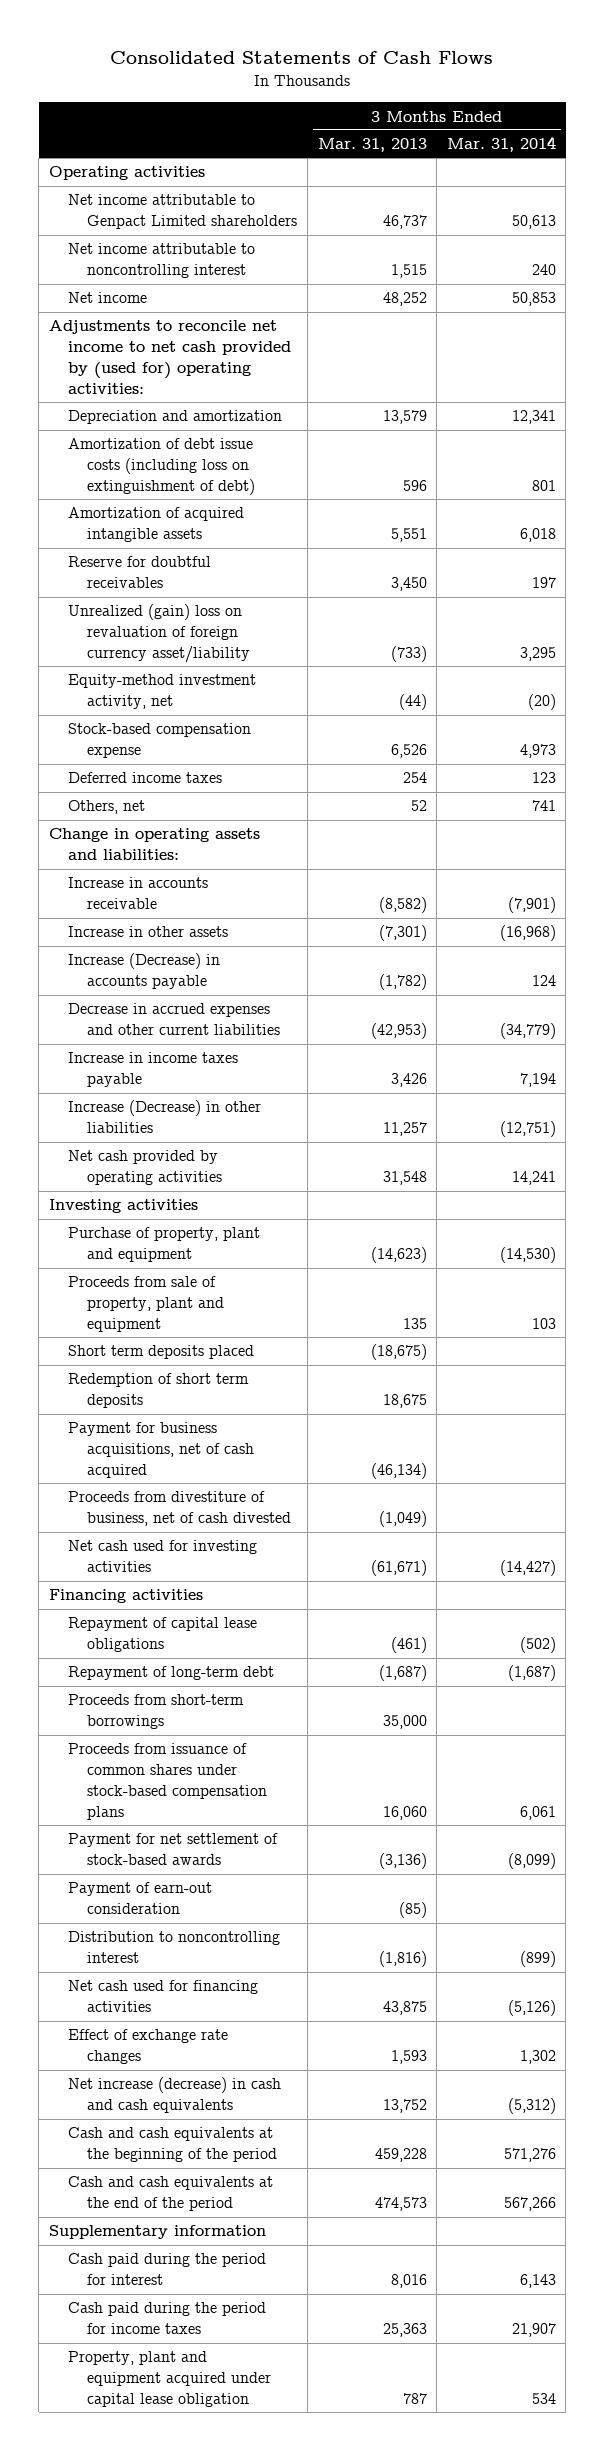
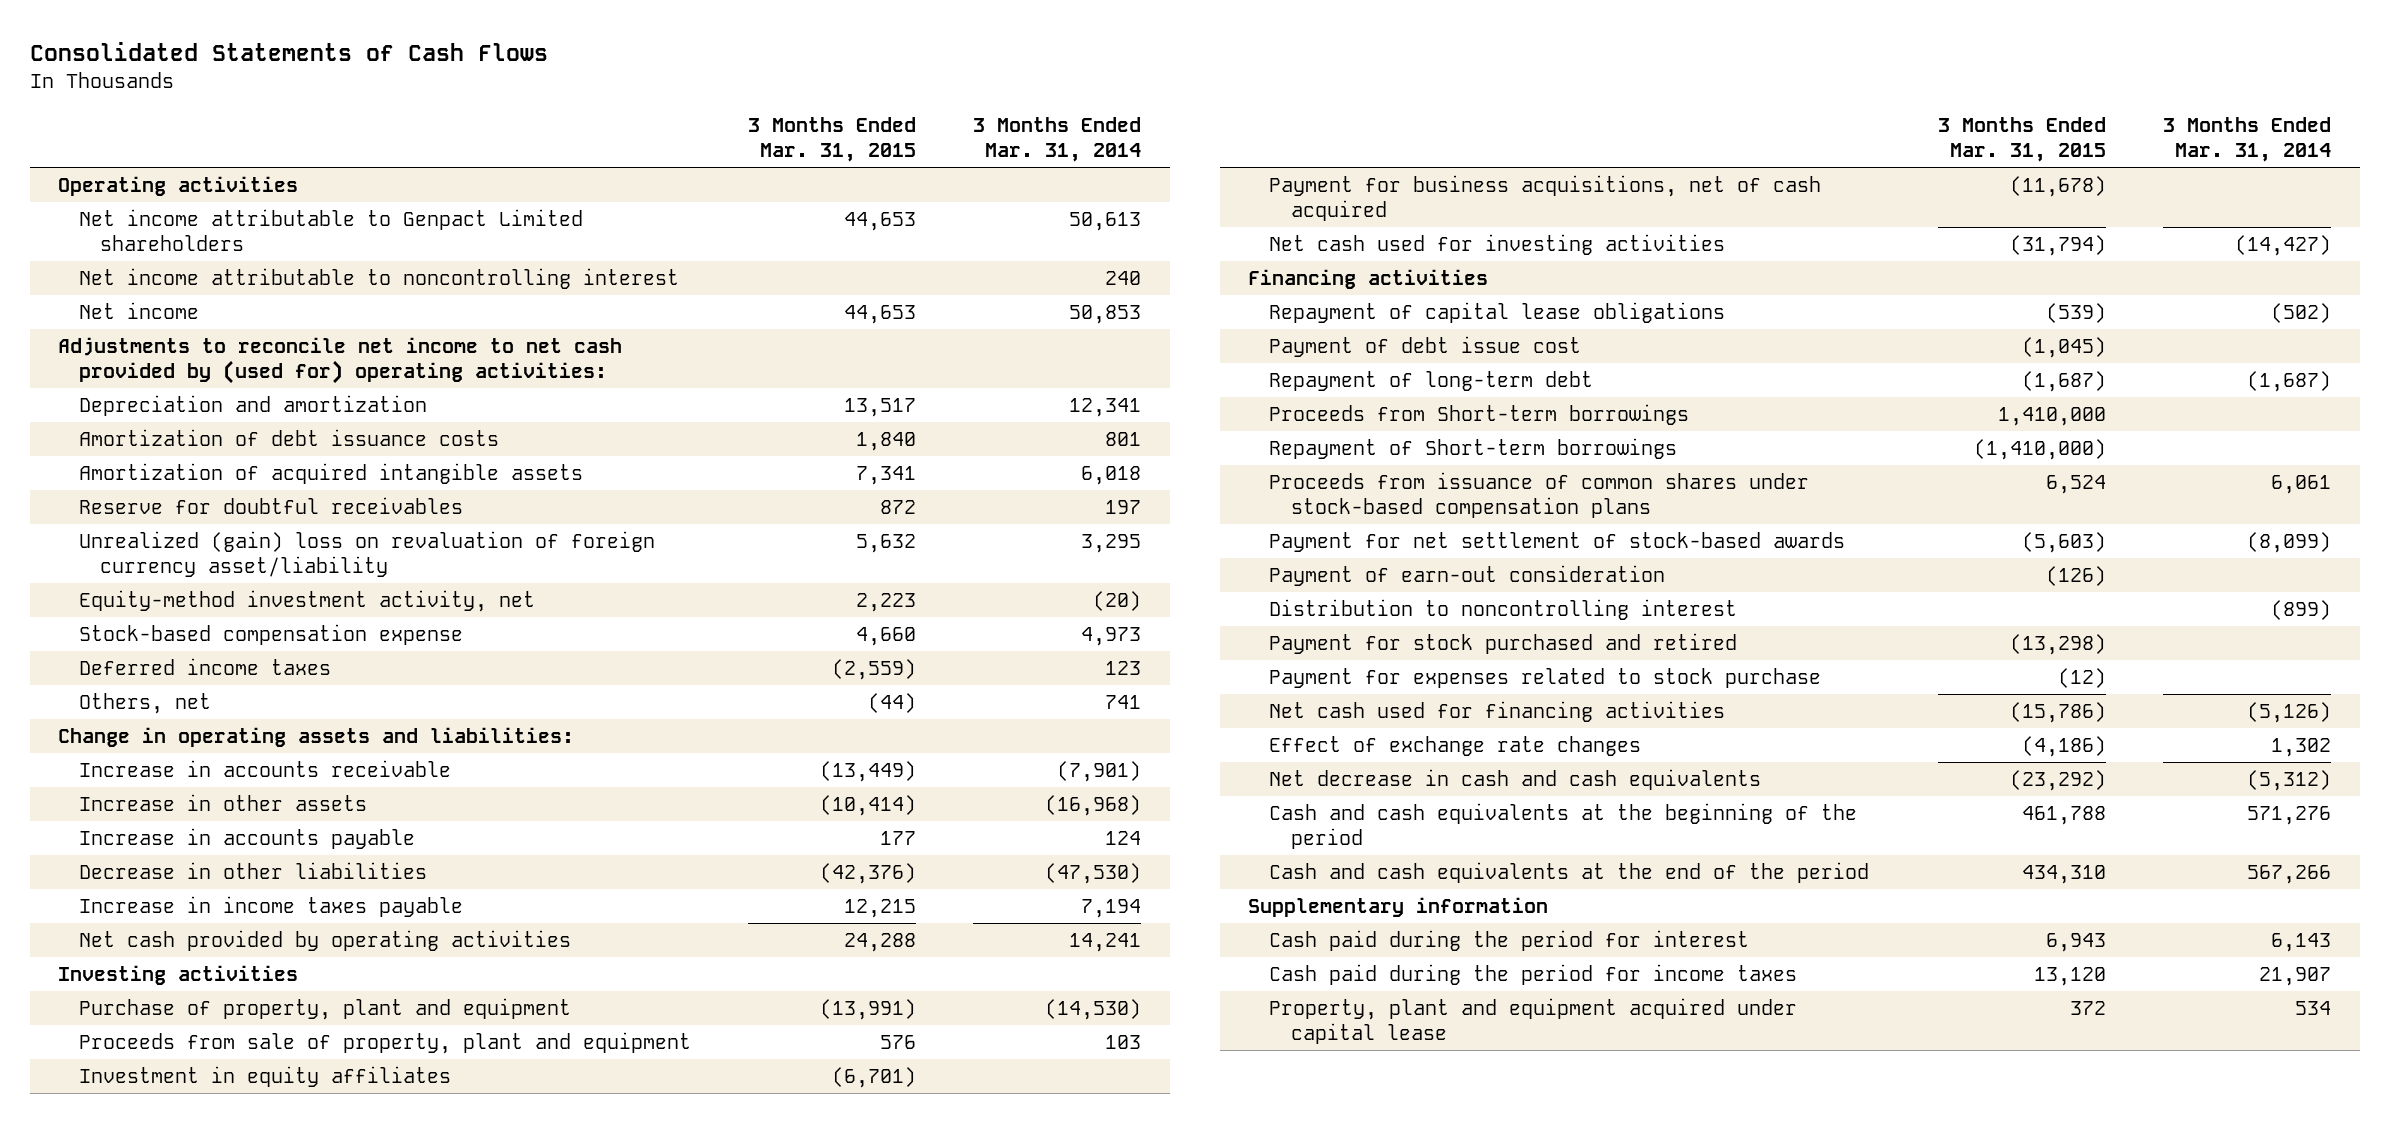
- | 3 Months Ended Mar. 31, 2013 | 3 Months Ended Mar. 31, 2014
+ | 3 Months Ended Mar. 31, 2015 | 3 Months Ended Mar. 31, 2014
- Amortization of debt issue costs (including loss on extinguishment of debt) | 596 | 801
+ Amortization of debt issuance costs | 1,840 | 801
- Increase (Decrease) in accounts payable | (1,782) | 124
- Decrease in accrued expenses and other current liabilities | (42,953) | (34,779)
+ Increase in accounts payable | 177 | 124
+ Decrease in other liabilities | (42,376) | (47,530)
- Increase (Decrease) in other liabilities | 11,257 | (12,751)
- Short term deposits placed | (18,675) |
- Redemption of short term deposits | 18,675 |
+ Investment in equity affiliates | (6,701) |
- Proceeds from divestiture of business, net of cash divested | (1,049) |
+ Payment of debt issue cost | (1,045) |
- Proceeds from short-term borrowings | 35,000 |
+ Proceeds from Short-term borrowings | 1,410,000 |
+ Repayment of Short-term borrowings | (1,410,000) |
+ Payment for stock purchased and retired | (13,298) |
+ Payment for expenses related to stock purchase | (12) |
- Net increase (decrease) in cash and cash equivalents | 13,752 | (5,312)
+ Net decrease in cash and cash equivalents | (23,292) | (5,312)
- Property, plant and equipment acquired under capital lease obligation | 787 | 534
+ Property, plant and equipment acquired under capital lease | 372 | 534

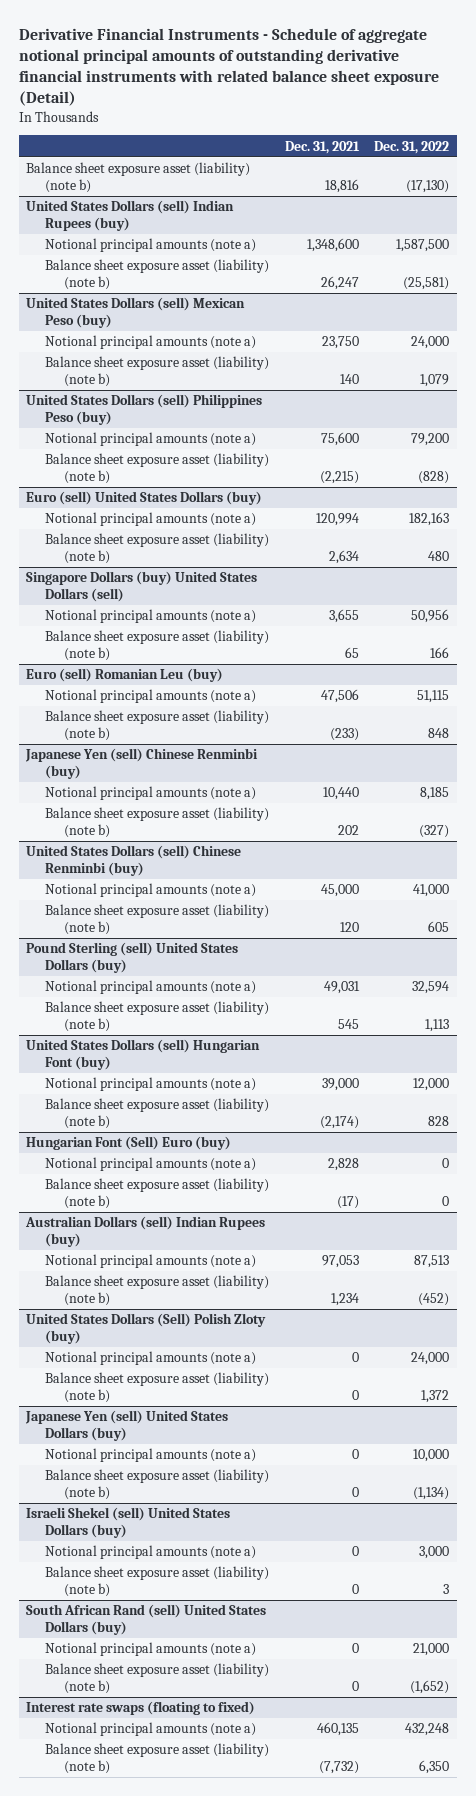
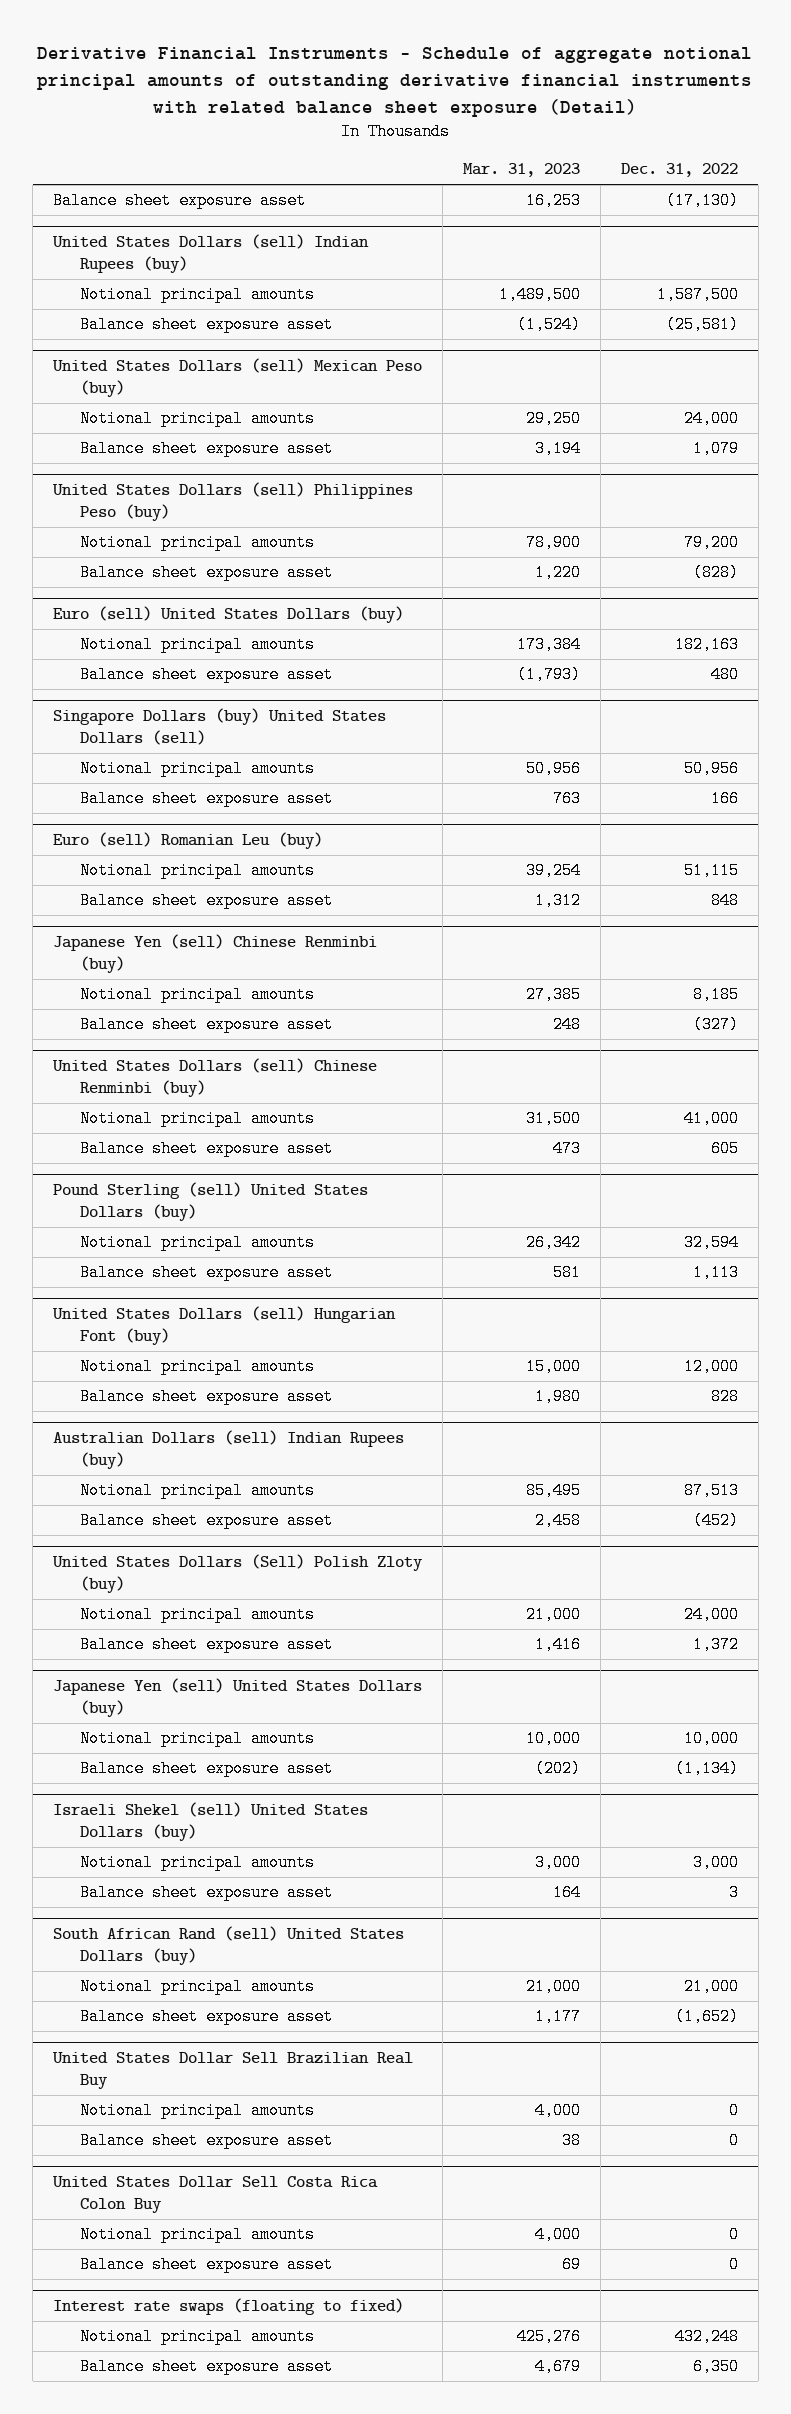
- | Dec. 31, 2021 | Dec. 31, 2022
+ | Mar. 31, 2023 | Dec. 31, 2022
- Balance sheet exposure asset (liability) (note b) | 18,816 | (17,130)
+ Balance sheet exposure asset | 16,253 | (17,130)
@ United States Dollars (sell) Indian Rupees (buy)
- Notional principal amounts (note a) | 1,348,600 | 1,587,500
- Balance sheet exposure asset (liability) (note b) | 26,247 | (25,581)
+ Notional principal amounts | 1,489,500 | 1,587,500
+ Balance sheet exposure asset | (1,524) | (25,581)
@ United States Dollars (sell) Mexican Peso (buy)
- Notional principal amounts (note a) | 23,750 | 24,000
- Balance sheet exposure asset (liability) (note b) | 140 | 1,079
+ Notional principal amounts | 29,250 | 24,000
+ Balance sheet exposure asset | 3,194 | 1,079
@ United States Dollars (sell) Philippines Peso (buy)
- Notional principal amounts (note a) | 75,600 | 79,200
- Balance sheet exposure asset (liability) (note b) | (2,215) | (828)
+ Notional principal amounts | 78,900 | 79,200
+ Balance sheet exposure asset | 1,220 | (828)
@ Euro (sell) United States Dollars (buy)
- Notional principal amounts (note a) | 120,994 | 182,163
- Balance sheet exposure asset (liability) (note b) | 2,634 | 480
+ Notional principal amounts | 173,384 | 182,163
+ Balance sheet exposure asset | (1,793) | 480
@ Singapore Dollars (buy) United States Dollars (sell)
- Notional principal amounts (note a) | 3,655 | 50,956
- Balance sheet exposure asset (liability) (note b) | 65 | 166
+ Notional principal amounts | 50,956 | 50,956
+ Balance sheet exposure asset | 763 | 166
@ Euro (sell) Romanian Leu (buy)
- Notional principal amounts (note a) | 47,506 | 51,115
- Balance sheet exposure asset (liability) (note b) | (233) | 848
+ Notional principal amounts | 39,254 | 51,115
+ Balance sheet exposure asset | 1,312 | 848
@ Japanese Yen (sell) Chinese Renminbi (buy)
- Notional principal amounts (note a) | 10,440 | 8,185
- Balance sheet exposure asset (liability) (note b) | 202 | (327)
+ Notional principal amounts | 27,385 | 8,185
+ Balance sheet exposure asset | 248 | (327)
@ United States Dollars (sell) Chinese Renminbi (buy)
- Notional principal amounts (note a) | 45,000 | 41,000
- Balance sheet exposure asset (liability) (note b) | 120 | 605
+ Notional principal amounts | 31,500 | 41,000
+ Balance sheet exposure asset | 473 | 605
@ Pound Sterling (sell) United States Dollars (buy)
- Notional principal amounts (note a) | 49,031 | 32,594
- Balance sheet exposure asset (liability) (note b) | 545 | 1,113
+ Notional principal amounts | 26,342 | 32,594
+ Balance sheet exposure asset | 581 | 1,113
@ United States Dollars (sell) Hungarian Font (buy)
- Notional principal amounts (note a) | 39,000 | 12,000
- Balance sheet exposure asset (liability) (note b) | (2,174) | 828
- Hungarian Font (Sell) Euro (buy)
- Notional principal amounts (note a) | 2,828 | 0
- Balance sheet exposure asset (liability) (note b) | (17) | 0
@ United States Dollars (sell) Hungarian Font (buy)
+ Notional principal amounts | 15,000 | 12,000
+ Balance sheet exposure asset | 1,980 | 828
@ Australian Dollars (sell) Indian Rupees (buy)
- Notional principal amounts (note a) | 97,053 | 87,513
- Balance sheet exposure asset (liability) (note b) | 1,234 | (452)
+ Notional principal amounts | 85,495 | 87,513
+ Balance sheet exposure asset | 2,458 | (452)
@ United States Dollars (Sell) Polish Zloty (buy)
- Notional principal amounts (note a) | 0 | 24,000
- Balance sheet exposure asset (liability) (note b) | 0 | 1,372
+ Notional principal amounts | 21,000 | 24,000
+ Balance sheet exposure asset | 1,416 | 1,372
@ Japanese Yen (sell) United States Dollars (buy)
- Notional principal amounts (note a) | 0 | 10,000
- Balance sheet exposure asset (liability) (note b) | 0 | (1,134)
+ Notional principal amounts | 10,000 | 10,000
+ Balance sheet exposure asset | (202) | (1,134)
@ Israeli Shekel (sell) United States Dollars (buy)
- Notional principal amounts (note a) | 0 | 3,000
- Balance sheet exposure asset (liability) (note b) | 0 | 3
+ Notional principal amounts | 3,000 | 3,000
+ Balance sheet exposure asset | 164 | 3
@ South African Rand (sell) United States Dollars (buy)
- Notional principal amounts (note a) | 0 | 21,000
- Balance sheet exposure asset (liability) (note b) | 0 | (1,652)
+ Notional principal amounts | 21,000 | 21,000
+ Balance sheet exposure asset | 1,177 | (1,652)
+ United States Dollar Sell Brazilian Real Buy
+ Notional principal amounts | 4,000 | 0
+ Balance sheet exposure asset | 38 | 0
+ United States Dollar Sell Costa Rica Colon Buy
+ Notional principal amounts | 4,000 | 0
+ Balance sheet exposure asset | 69 | 0
@ Interest rate swaps (floating to fixed)
- Notional principal amounts (note a) | 460,135 | 432,248
- Balance sheet exposure asset (liability) (note b) | (7,732) | 6,350
+ Notional principal amounts | 425,276 | 432,248
+ Balance sheet exposure asset | 4,679 | 6,350

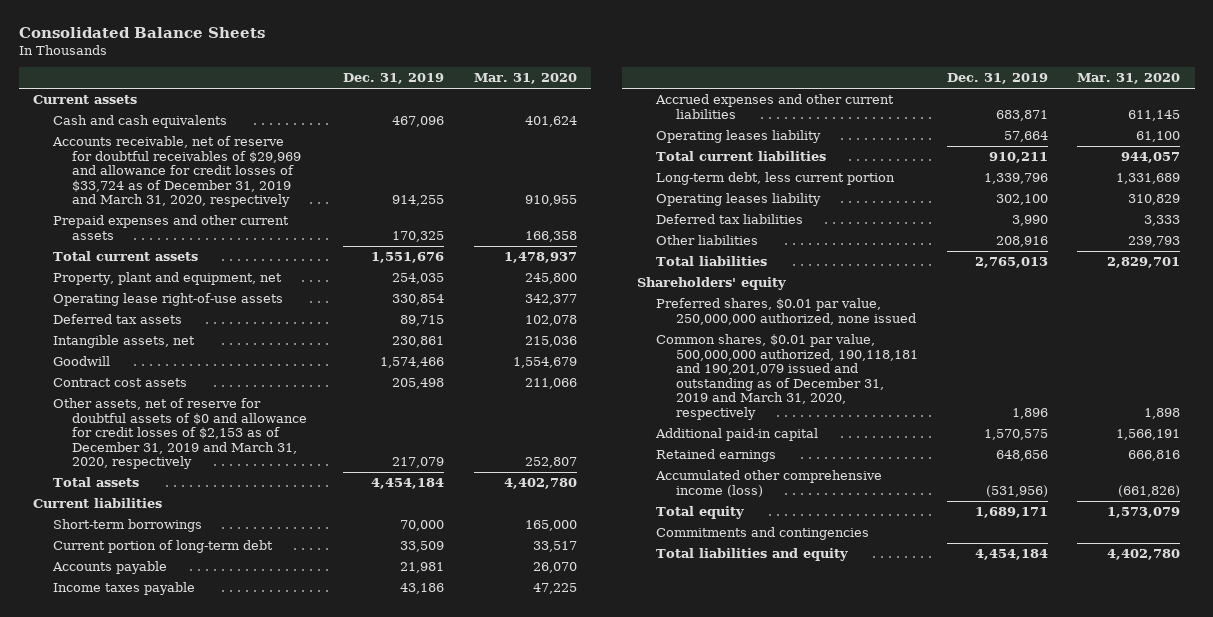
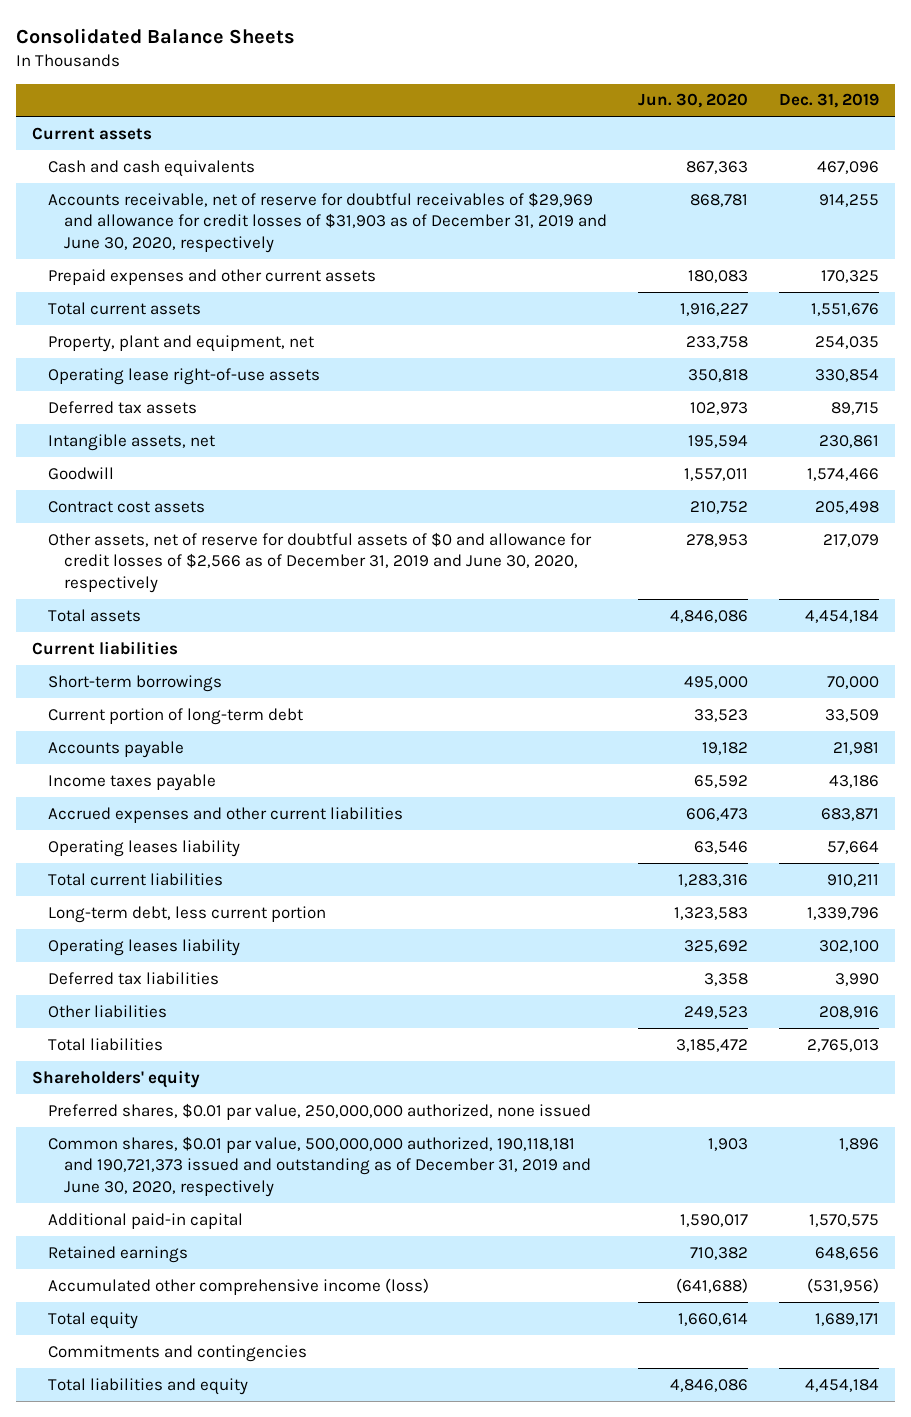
- | Dec. 31, 2019 | Mar. 31, 2020
+ | Jun. 30, 2020 | Dec. 31, 2019
- Accounts receivable, net of reserve for doubtful receivables of $29,969 and allowance for credit losses of $33,724 as of December 31, 2019 and March 31, 2020, respectively | 914,255 | 910,955
+ Accounts receivable, net of reserve for doubtful receivables of $29,969 and allowance for credit losses of $31,903 as of December 31, 2019 and June 30, 2020, respectively | 868,781 | 914,255
- Other assets, net of reserve for doubtful assets of $0 and allowance for credit losses of $2,153 as of December 31, 2019 and March 31, 2020, respectively | 217,079 | 252,807
+ Other assets, net of reserve for doubtful assets of $0 and allowance for credit losses of $2,566 as of December 31, 2019 and June 30, 2020, respectively | 278,953 | 217,079
- Common shares, $0.01 par value, 500,000,000 authorized, 190,118,181 and 190,201,079 issued and outstanding as of December 31, 2019 and March 31, 2020, respectively | 1,896 | 1,898
+ Common shares, $0.01 par value, 500,000,000 authorized, 190,118,181 and 190,721,373 issued and outstanding as of December 31, 2019 and June 30, 2020, respectively | 1,903 | 1,896

